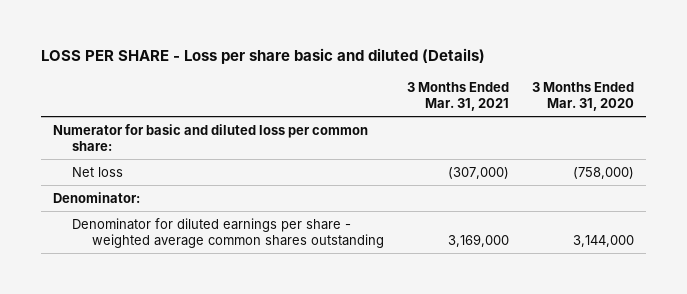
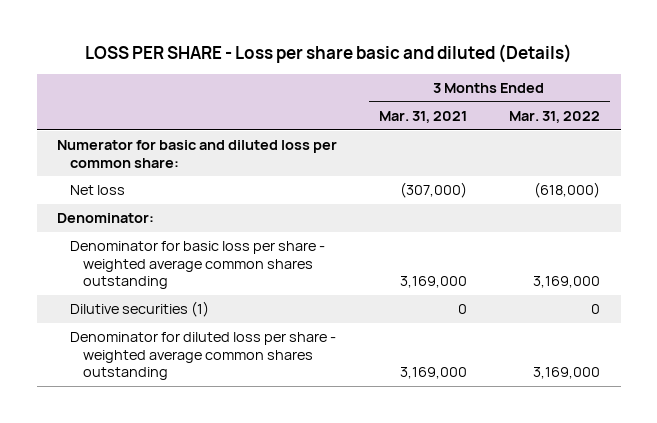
- | 3 Months Ended Mar. 31, 2021 | 3 Months Ended Mar. 31, 2020
+ | 3 Months Ended Mar. 31, 2021 | 3 Months Ended Mar. 31, 2022
- Denominator for diluted earnings per share - weighted average common shares outstanding | 3,169,000 | 3,144,000
+ Denominator for basic loss per share - weighted average common shares outstanding | 3,169,000 | 3,169,000
+ Dilutive securities (1) | 0 | 0
+ Denominator for diluted loss per share - weighted average common shares outstanding | 3,169,000 | 3,169,000

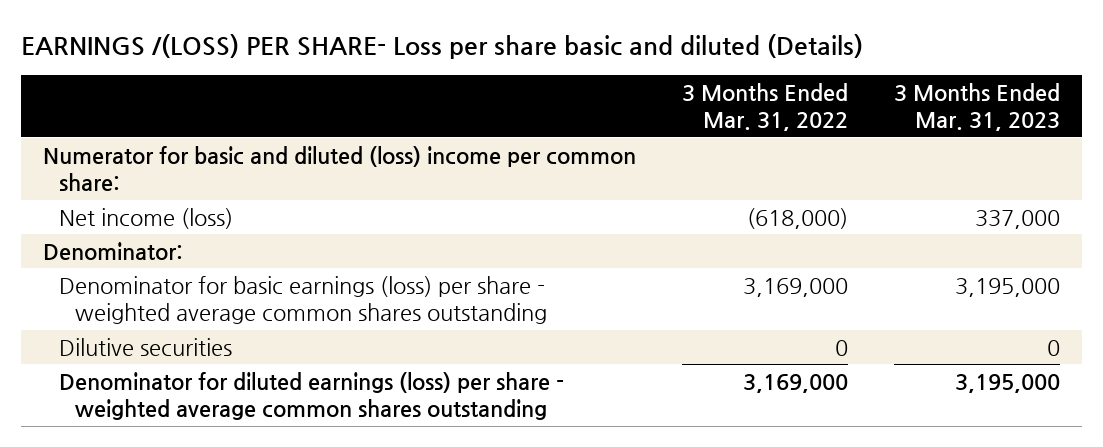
- LOSS PER SHARE - Loss per share basic and diluted (Details)
+ EARNINGS /(LOSS) PER SHARE- Loss per share basic and diluted (Details)
- | 3 Months Ended Mar. 31, 2021 | 3 Months Ended Mar. 31, 2022
+ | 3 Months Ended Mar. 31, 2022 | 3 Months Ended Mar. 31, 2023
- Numerator for basic and diluted loss per common share:
- Net loss | (307,000) | (618,000)
+ Numerator for basic and diluted (loss) income per common share:
+ Net income (loss) | (618,000) | 337,000
- Denominator for basic loss per share - weighted average common shares outstanding | 3,169,000 | 3,169,000
- Dilutive securities (1) | 0 | 0
- Denominator for diluted loss per share - weighted average common shares outstanding | 3,169,000 | 3,169,000
+ Denominator for basic earnings (loss) per share - weighted average common shares outstanding | 3,169,000 | 3,195,000
+ Dilutive securities | 0 | 0
+ Denominator for diluted earnings (loss) per share - weighted average common shares outstanding | 3,169,000 | 3,195,000

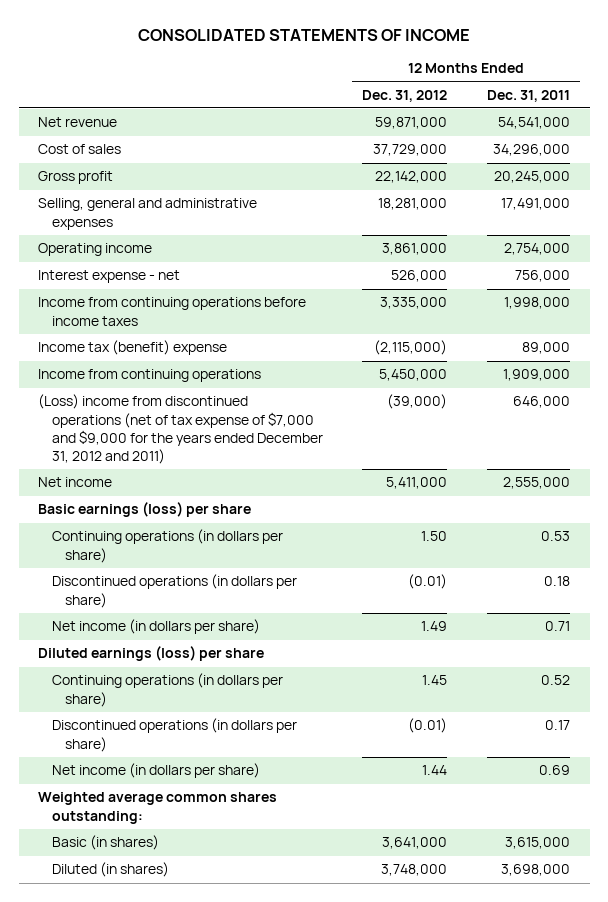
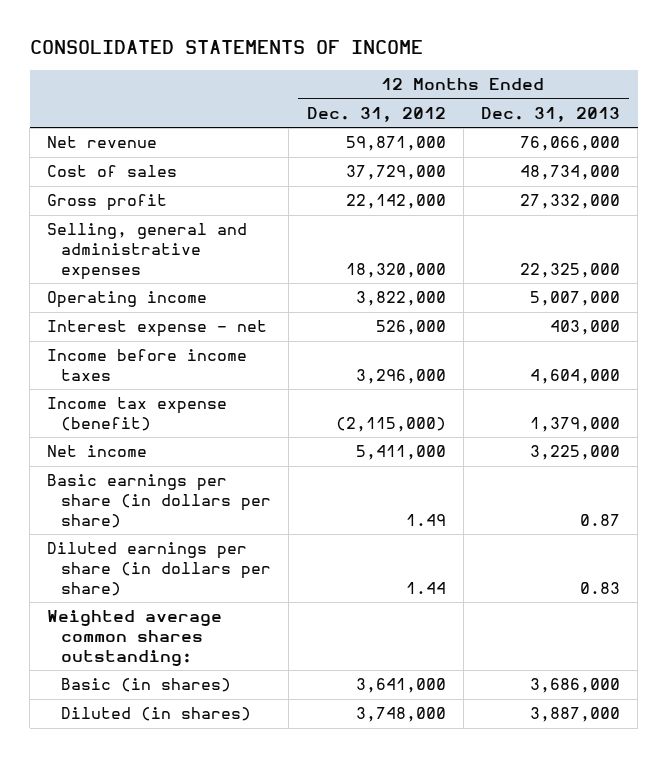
- | 12 Months Ended Dec. 31, 2012 | 12 Months Ended Dec. 31, 2011
+ | 12 Months Ended Dec. 31, 2012 | 12 Months Ended Dec. 31, 2013
- Selling, general and administrative expenses | 18,281,000 | 17,491,000
- Operating income | 3,861,000 | 2,754,000
+ Selling, general and administrative expenses | 18,320,000 | 22,325,000
+ Operating income | 3,822,000 | 5,007,000
- Income from continuing operations before income taxes | 3,335,000 | 1,998,000
- Income tax (benefit) expense | (2,115,000) | 89,000
- Income from continuing operations | 5,450,000 | 1,909,000
- (Loss) income from discontinued operations (net of tax expense of $7,000 and $9,000 for the years ended December 31, 2012 and 2011) | (39,000) | 646,000
+ Income before income taxes | 3,296,000 | 4,604,000
+ Income tax expense (benefit) | (2,115,000) | 1,379,000
- Basic earnings (loss) per share
- Continuing operations (in dollars per share) | 1.50 | 0.53
- Discontinued operations (in dollars per share) | (0.01) | 0.18
- Net income (in dollars per share) | 1.49 | 0.71
- Diluted earnings (loss) per share
- Continuing operations (in dollars per share) | 1.45 | 0.52
- Discontinued operations (in dollars per share) | (0.01) | 0.17
- Net income (in dollars per share) | 1.44 | 0.69
+ Basic earnings per share (in dollars per share) | 1.49 | 0.87
+ Diluted earnings per share (in dollars per share) | 1.44 | 0.83

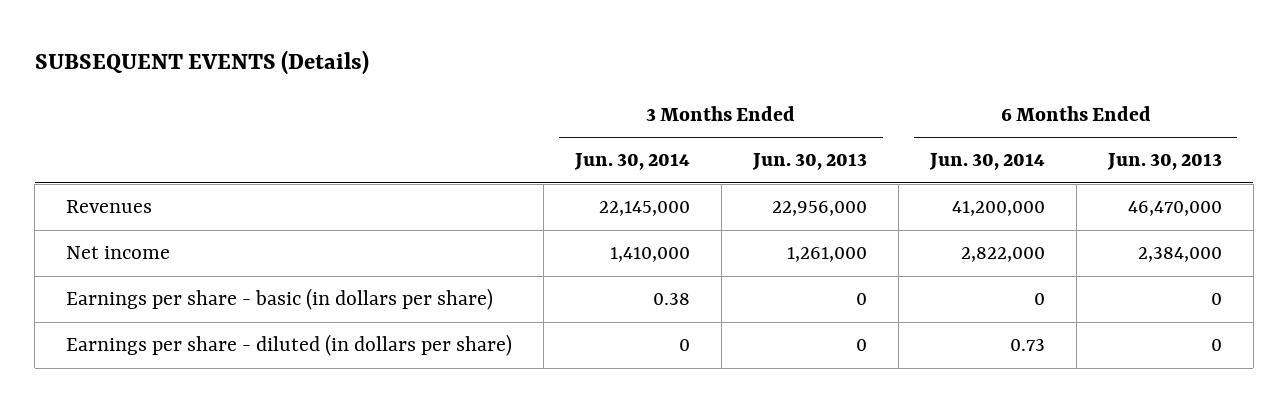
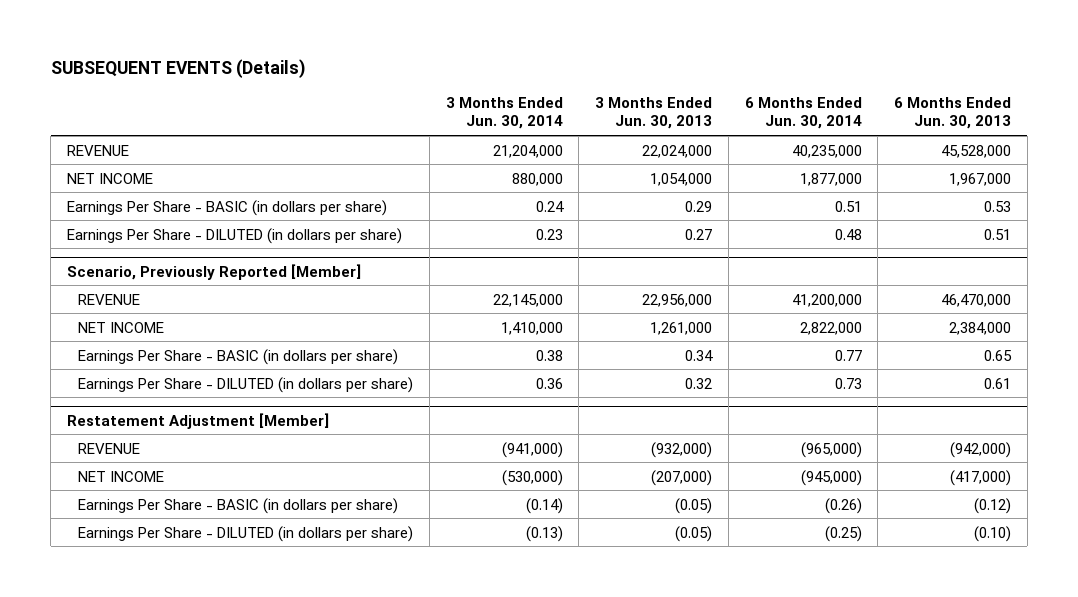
- Revenues | 22,145,000 | 22,956,000 | 41,200,000 | 46,470,000
- Net income | 1,410,000 | 1,261,000 | 2,822,000 | 2,384,000
- Earnings per share - basic (in dollars per share) | 0.38 | 0 | 0 | 0
- Earnings per share - diluted (in dollars per share) | 0 | 0 | 0.73 | 0
+ REVENUE | 21,204,000 | 22,024,000 | 40,235,000 | 45,528,000
+ NET INCOME | 880,000 | 1,054,000 | 1,877,000 | 1,967,000
+ Earnings Per Share - BASIC (in dollars per share) | 0.24 | 0.29 | 0.51 | 0.53
+ Earnings Per Share - DILUTED (in dollars per share) | 0.23 | 0.27 | 0.48 | 0.51
+ Scenario, Previously Reported [Member]
+ REVENUE | 22,145,000 | 22,956,000 | 41,200,000 | 46,470,000
+ NET INCOME | 1,410,000 | 1,261,000 | 2,822,000 | 2,384,000
+ Earnings Per Share - BASIC (in dollars per share) | 0.38 | 0.34 | 0.77 | 0.65
+ Earnings Per Share - DILUTED (in dollars per share) | 0.36 | 0.32 | 0.73 | 0.61
+ Restatement Adjustment [Member]
+ REVENUE | (941,000) | (932,000) | (965,000) | (942,000)
+ NET INCOME | (530,000) | (207,000) | (945,000) | (417,000)
+ Earnings Per Share - BASIC (in dollars per share) | (0.14) | (0.05) | (0.26) | (0.12)
+ Earnings Per Share - DILUTED (in dollars per share) | (0.13) | (0.05) | (0.25) | (0.10)

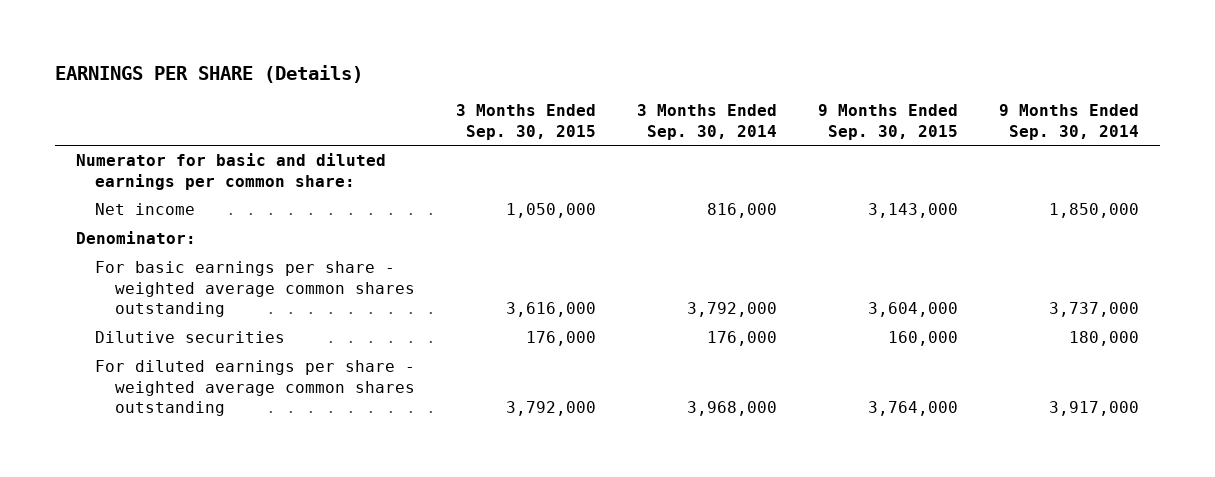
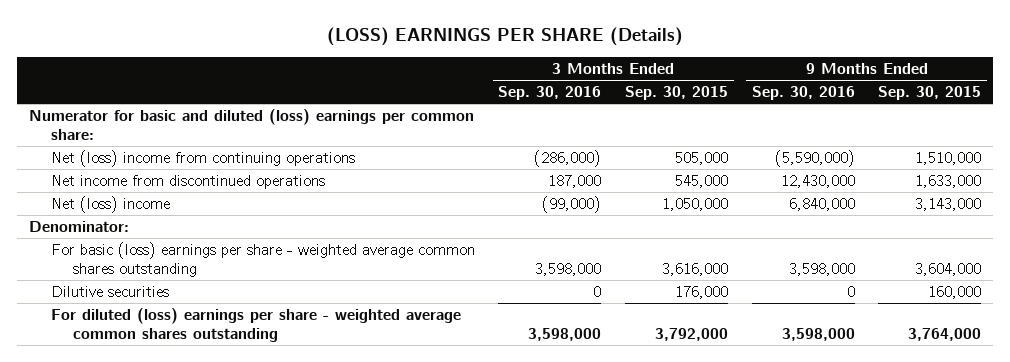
- EARNINGS PER SHARE (Details)
+ (LOSS) EARNINGS PER SHARE (Details)
- | 3 Months Ended Sep. 30, 2015 | 3 Months Ended Sep. 30, 2014 | 9 Months Ended Sep. 30, 2015 | 9 Months Ended Sep. 30, 2014
+ | 3 Months Ended Sep. 30, 2016 | 3 Months Ended Sep. 30, 2015 | 9 Months Ended Sep. 30, 2016 | 9 Months Ended Sep. 30, 2015
- Numerator for basic and diluted earnings per common share:
- Net income | 1,050,000 | 816,000 | 3,143,000 | 1,850,000
+ Numerator for basic and diluted (loss) earnings per common share:
+ Net (loss) income from continuing operations | (286,000) | 505,000 | (5,590,000) | 1,510,000
+ Net income from discontinued operations | 187,000 | 545,000 | 12,430,000 | 1,633,000
+ Net (loss) income | (99,000) | 1,050,000 | 6,840,000 | 3,143,000
- For basic earnings per share - weighted average common shares outstanding | 3,616,000 | 3,792,000 | 3,604,000 | 3,737,000
+ For basic (loss) earnings per share - weighted average common shares outstanding | 3,598,000 | 3,616,000 | 3,598,000 | 3,604,000
- For diluted earnings per share - weighted average common shares outstanding | 3,792,000 | 3,968,000 | 3,764,000 | 3,917,000
+ For diluted (loss) earnings per share - weighted average common shares outstanding | 3,598,000 | 3,792,000 | 3,598,000 | 3,764,000

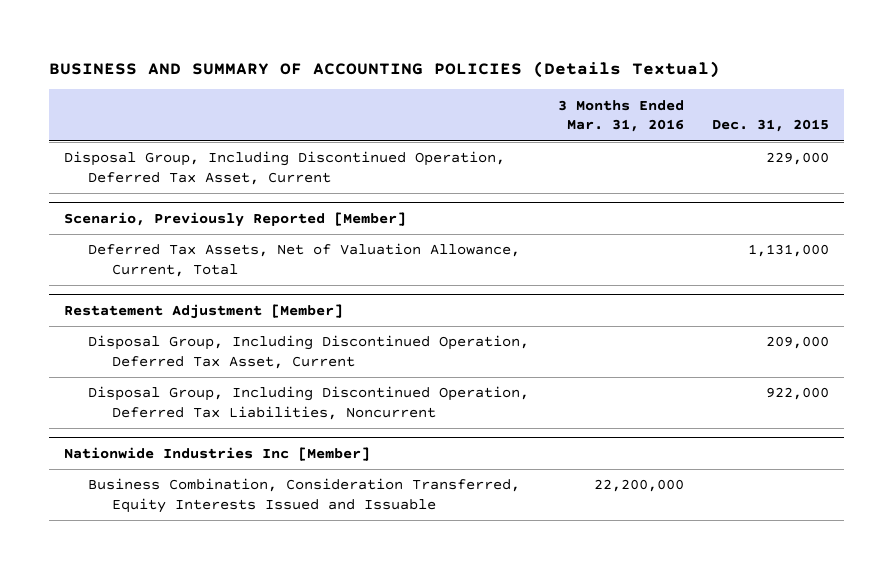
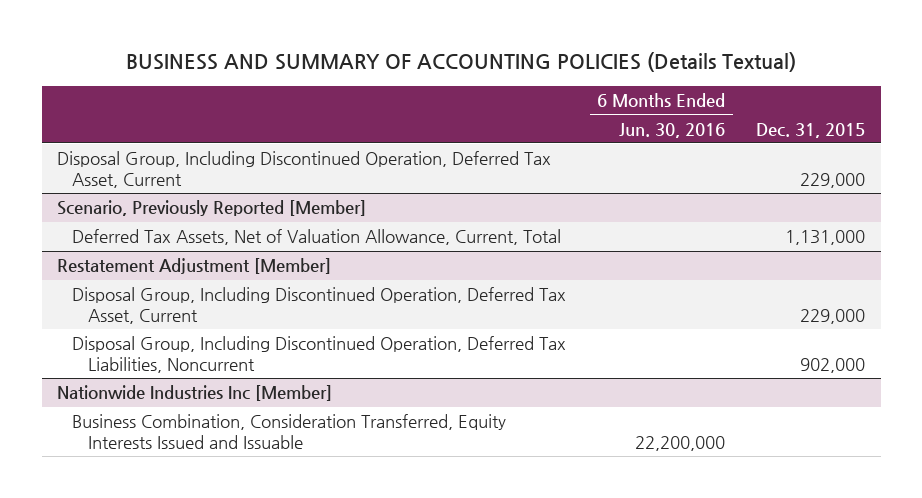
- | 3 Months Ended Mar. 31, 2016 | Dec. 31, 2015
+ | 6 Months Ended Jun. 30, 2016 | Dec. 31, 2015
@ Restatement Adjustment [Member]
- Disposal Group, Including Discontinued Operation, Deferred Tax Asset, Current | | 209,000
- Disposal Group, Including Discontinued Operation, Deferred Tax Liabilities, Noncurrent | | 922,000
+ Disposal Group, Including Discontinued Operation, Deferred Tax Asset, Current | | 229,000
+ Disposal Group, Including Discontinued Operation, Deferred Tax Liabilities, Noncurrent | | 902,000

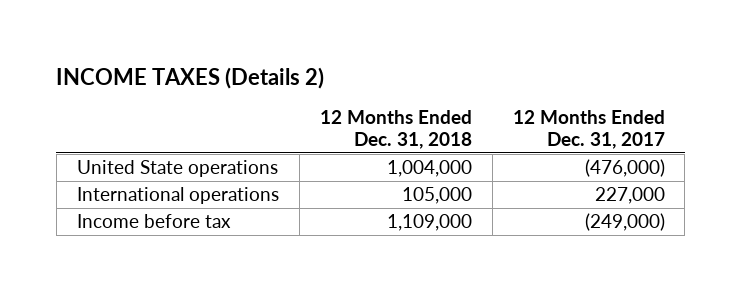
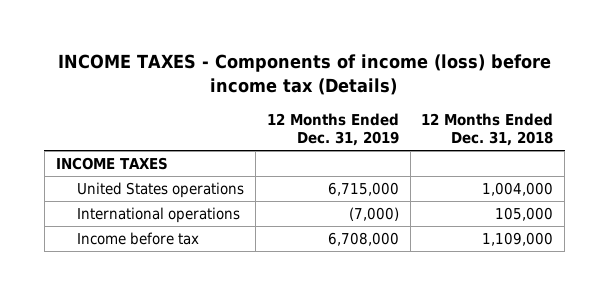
- INCOME TAXES (Details 2)
+ INCOME TAXES - Components of income (loss) before income tax (Details)
- | 12 Months Ended Dec. 31, 2018 | 12 Months Ended Dec. 31, 2017
+ | 12 Months Ended Dec. 31, 2019 | 12 Months Ended Dec. 31, 2018
- United State operations | 1,004,000 | (476,000)
+ INCOME TAXES
+ United States operations | 6,715,000 | 1,004,000

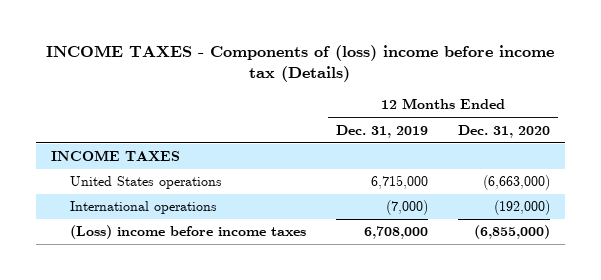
- INCOME TAXES - Components of income (loss) before income tax (Details)
+ INCOME TAXES - Components of (loss) income before income tax (Details)
- | 12 Months Ended Dec. 31, 2019 | 12 Months Ended Dec. 31, 2018
+ | 12 Months Ended Dec. 31, 2019 | 12 Months Ended Dec. 31, 2020
- Income before tax | 6,708,000 | 1,109,000
+ (Loss) income before income taxes | 6,708,000 | (6,855,000)

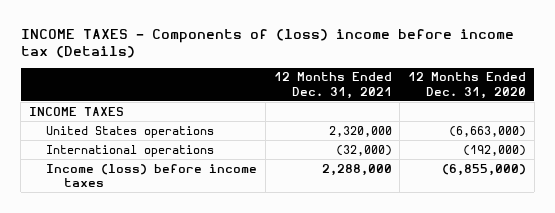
- | 12 Months Ended Dec. 31, 2019 | 12 Months Ended Dec. 31, 2020
+ | 12 Months Ended Dec. 31, 2021 | 12 Months Ended Dec. 31, 2020
- (Loss) income before income taxes | 6,708,000 | (6,855,000)
+ Income (loss) before income taxes | 2,288,000 | (6,855,000)

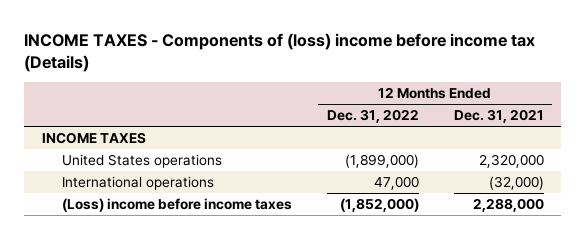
- | 12 Months Ended Dec. 31, 2021 | 12 Months Ended Dec. 31, 2020
+ | 12 Months Ended Dec. 31, 2022 | 12 Months Ended Dec. 31, 2021
- Income (loss) before income taxes | 2,288,000 | (6,855,000)
+ (Loss) income before income taxes | (1,852,000) | 2,288,000

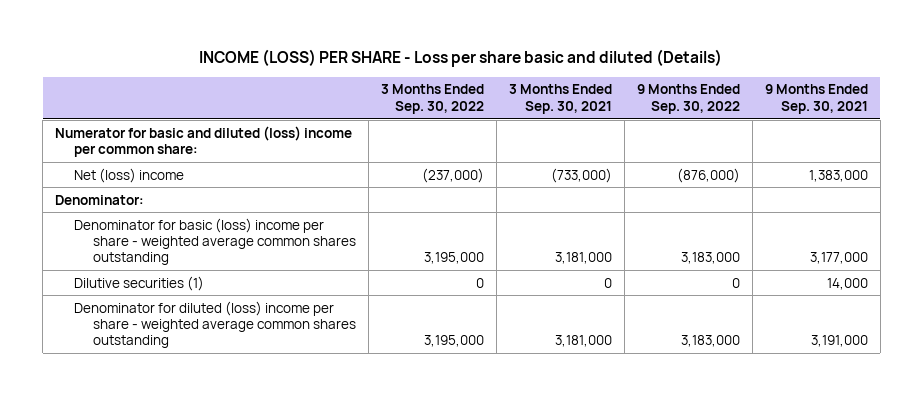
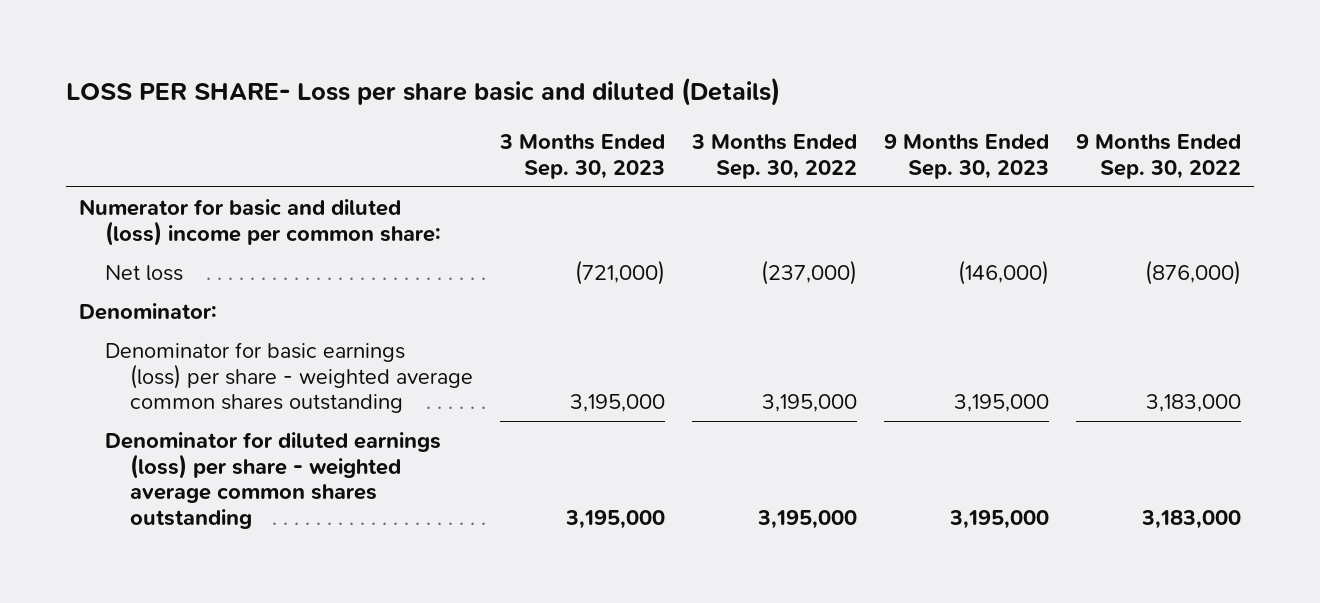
- INCOME (LOSS) PER SHARE - Loss per share basic and diluted (Details)
+ LOSS PER SHARE- Loss per share basic and diluted (Details)
- | 3 Months Ended Sep. 30, 2022 | 3 Months Ended Sep. 30, 2021 | 9 Months Ended Sep. 30, 2022 | 9 Months Ended Sep. 30, 2021
+ | 3 Months Ended Sep. 30, 2023 | 3 Months Ended Sep. 30, 2022 | 9 Months Ended Sep. 30, 2023 | 9 Months Ended Sep. 30, 2022
- Net (loss) income | (237,000) | (733,000) | (876,000) | 1,383,000
+ Net loss | (721,000) | (237,000) | (146,000) | (876,000)
- Denominator for basic (loss) income per share - weighted average common shares outstanding | 3,195,000 | 3,181,000 | 3,183,000 | 3,177,000
- Dilutive securities (1) | 0 | 0 | 0 | 14,000
- Denominator for diluted (loss) income per share - weighted average common shares outstanding | 3,195,000 | 3,181,000 | 3,183,000 | 3,191,000
+ Denominator for basic earnings (loss) per share - weighted average common shares outstanding | 3,195,000 | 3,195,000 | 3,195,000 | 3,183,000
+ Denominator for diluted earnings (loss) per share - weighted average common shares outstanding | 3,195,000 | 3,195,000 | 3,195,000 | 3,183,000

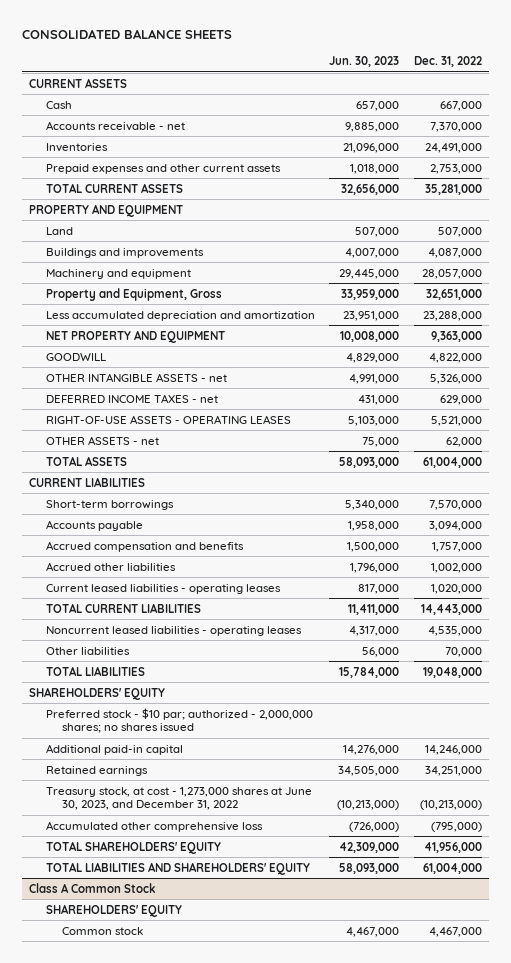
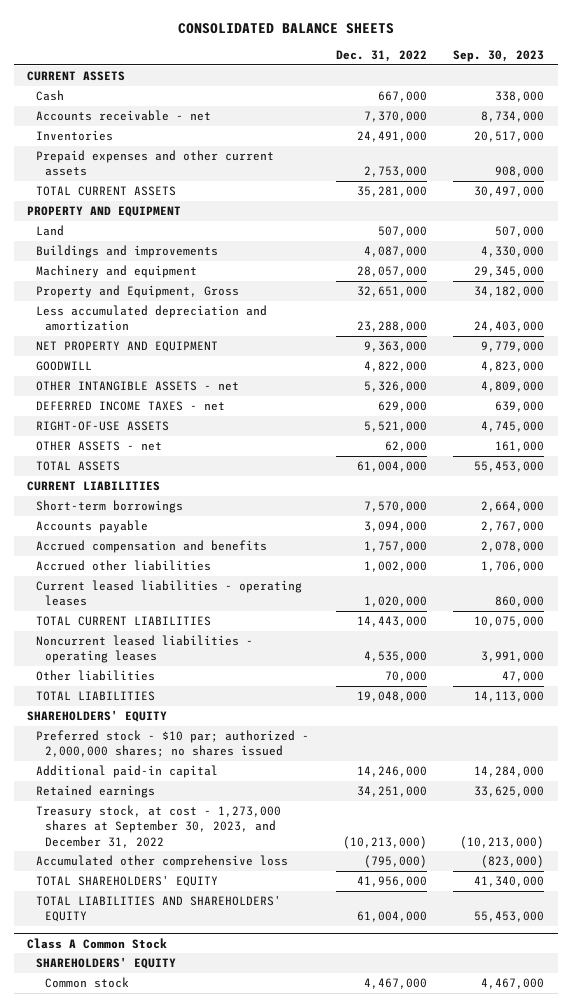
- | Jun. 30, 2023 | Dec. 31, 2022
+ | Dec. 31, 2022 | Sep. 30, 2023
- RIGHT-OF-USE ASSETS - OPERATING LEASES | 5,103,000 | 5,521,000
+ RIGHT-OF-USE ASSETS | 5,521,000 | 4,745,000
- Treasury stock, at cost - 1,273,000 shares at June 30, 2023, and December 31, 2022 | (10,213,000) | (10,213,000)
+ Treasury stock, at cost - 1,273,000 shares at September 30, 2023, and December 31, 2022 | (10,213,000) | (10,213,000)

